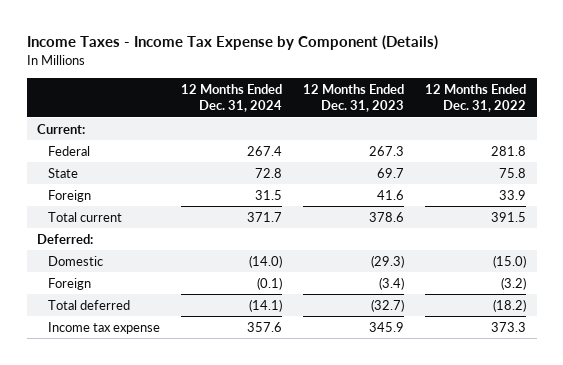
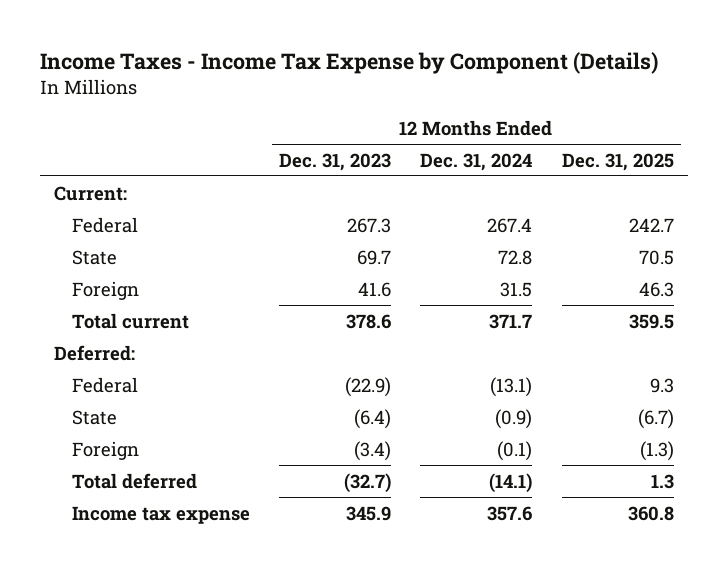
- | 12 Months Ended Dec. 31, 2024 | 12 Months Ended Dec. 31, 2023 | 12 Months Ended Dec. 31, 2022
+ | 12 Months Ended Dec. 31, 2023 | 12 Months Ended Dec. 31, 2024 | 12 Months Ended Dec. 31, 2025
- Domestic | (14.0) | (29.3) | (15.0)
+ Federal | (22.9) | (13.1) | 9.3
+ State | (6.4) | (0.9) | (6.7)

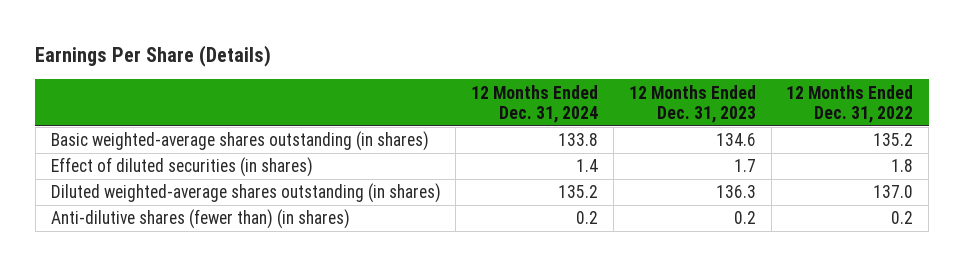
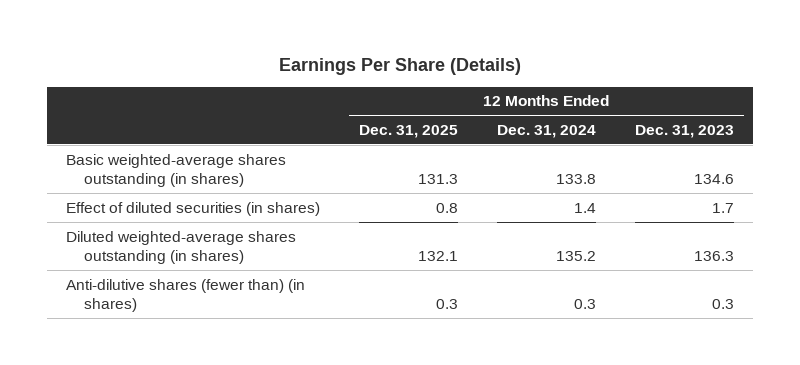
- | 12 Months Ended Dec. 31, 2024 | 12 Months Ended Dec. 31, 2023 | 12 Months Ended Dec. 31, 2022
+ | 12 Months Ended Dec. 31, 2025 | 12 Months Ended Dec. 31, 2024 | 12 Months Ended Dec. 31, 2023
- Anti-dilutive shares (fewer than) (in shares) | 0.2 | 0.2 | 0.2
+ Anti-dilutive shares (fewer than) (in shares) | 0.3 | 0.3 | 0.3

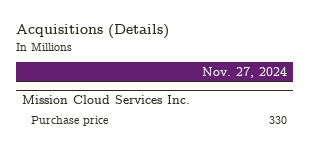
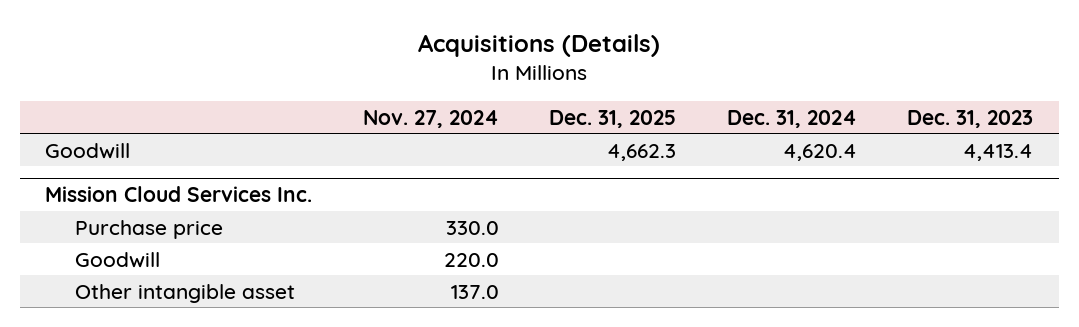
- | Nov. 27, 2024
+ | Nov. 27, 2024 | Dec. 31, 2025 | Dec. 31, 2024 | Dec. 31, 2023
+ Goodwill | | 4,662.3 | 4,620.4 | 4,413.4
@ Mission Cloud Services Inc.
- Purchase price | 330
+ Purchase price | 330.0 | | |
+ Goodwill | 220.0 | | |
+ Other intangible asset | 137.0 | | |

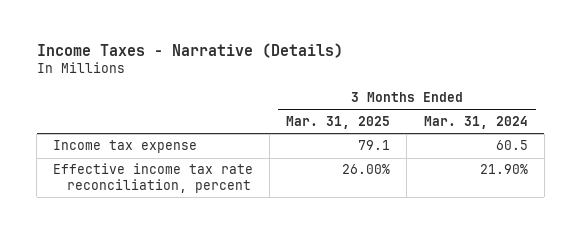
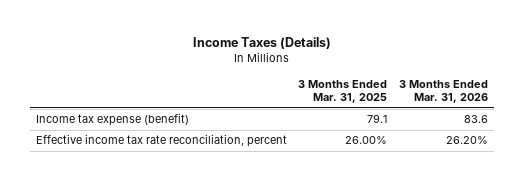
- Income Taxes - Narrative (Details)
+ Income Taxes (Details)
- | 3 Months Ended Mar. 31, 2025 | 3 Months Ended Mar. 31, 2024
+ | 3 Months Ended Mar. 31, 2025 | 3 Months Ended Mar. 31, 2026
- Income tax expense | 79.1 | 60.5
+ Income tax expense (benefit) | 79.1 | 83.6

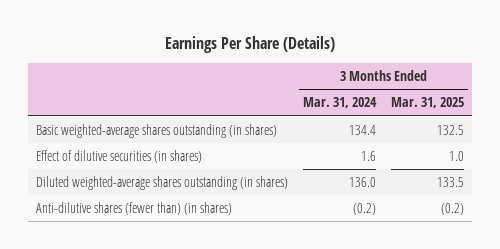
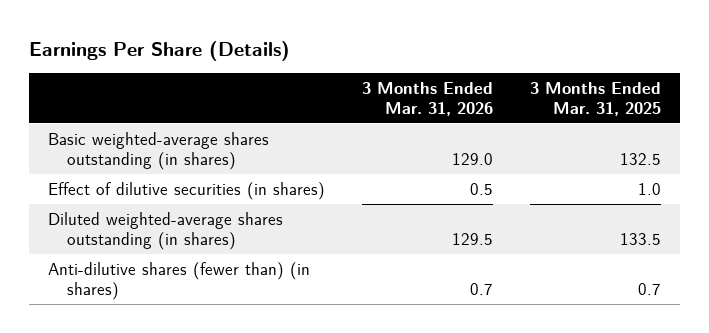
- | 3 Months Ended Mar. 31, 2024 | 3 Months Ended Mar. 31, 2025
+ | 3 Months Ended Mar. 31, 2026 | 3 Months Ended Mar. 31, 2025
- Anti-dilutive shares (fewer than) (in shares) | (0.2) | (0.2)
+ Anti-dilutive shares (fewer than) (in shares) | 0.7 | 0.7

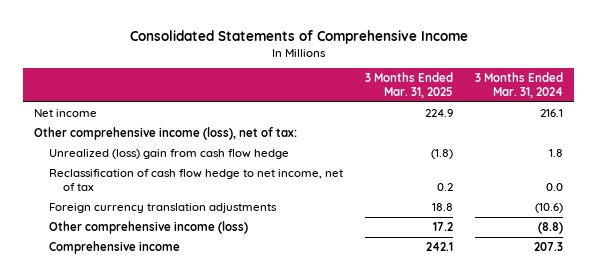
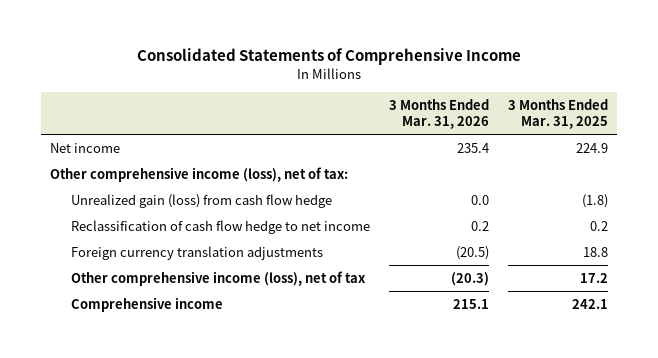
- | 3 Months Ended Mar. 31, 2025 | 3 Months Ended Mar. 31, 2024
+ | 3 Months Ended Mar. 31, 2026 | 3 Months Ended Mar. 31, 2025
- Unrealized (loss) gain from cash flow hedge | (1.8) | 1.8
- Reclassification of cash flow hedge to net income, net of tax | 0.2 | 0.0
+ Unrealized gain (loss) from cash flow hedge | 0.0 | (1.8)
+ Reclassification of cash flow hedge to net income | 0.2 | 0.2
- Other comprehensive income (loss) | 17.2 | (8.8)
+ Other comprehensive income (loss), net of tax | (20.3) | 17.2

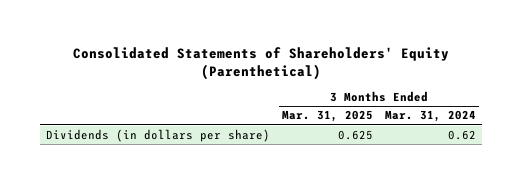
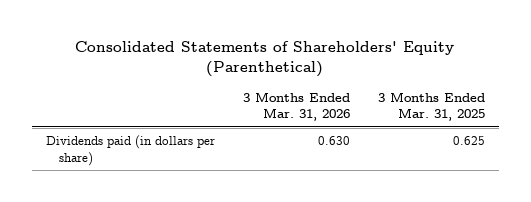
- | 3 Months Ended Mar. 31, 2025 | 3 Months Ended Mar. 31, 2024
+ | 3 Months Ended Mar. 31, 2026 | 3 Months Ended Mar. 31, 2025
- Dividends (in dollars per share) | 0.625 | 0.62
+ Dividends paid (in dollars per share) | 0.630 | 0.625

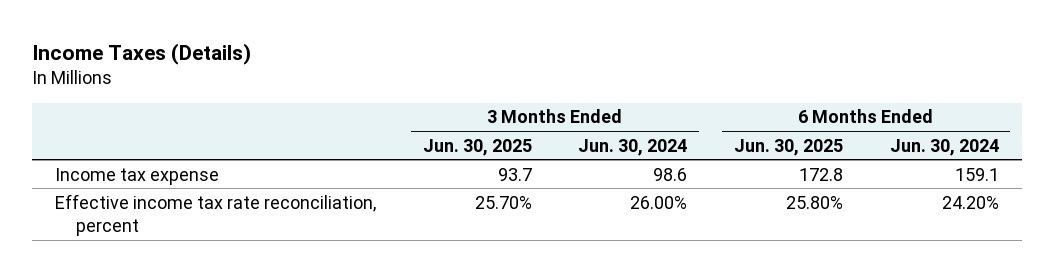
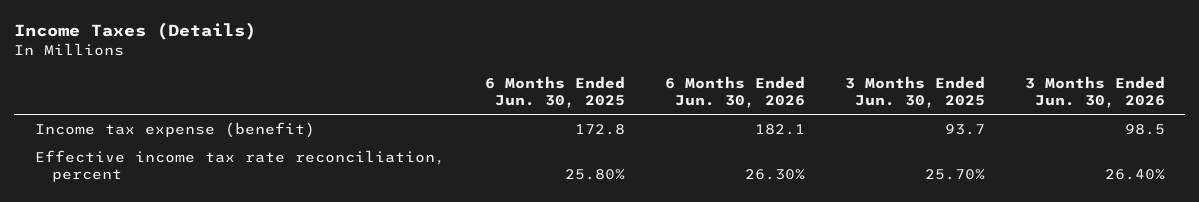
- | 3 Months Ended Jun. 30, 2025 | 3 Months Ended Jun. 30, 2024 | 6 Months Ended Jun. 30, 2025 | 6 Months Ended Jun. 30, 2024
+ | 6 Months Ended Jun. 30, 2025 | 6 Months Ended Jun. 30, 2026 | 3 Months Ended Jun. 30, 2025 | 3 Months Ended Jun. 30, 2026
- Income tax expense | 93.7 | 98.6 | 172.8 | 159.1
+ Income tax expense (benefit) | 172.8 | 182.1 | 93.7 | 98.5

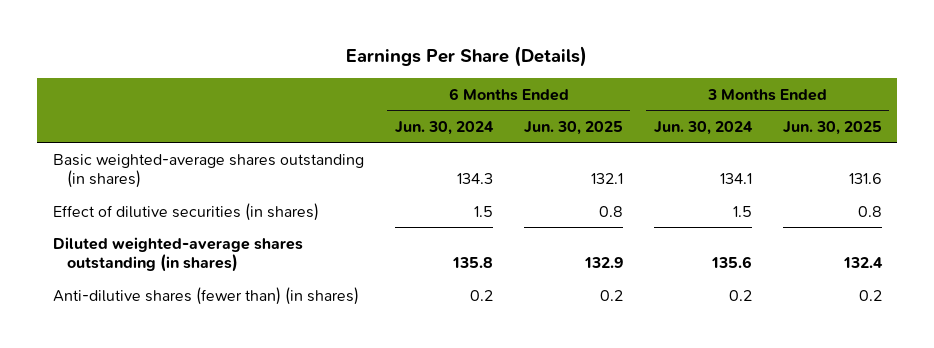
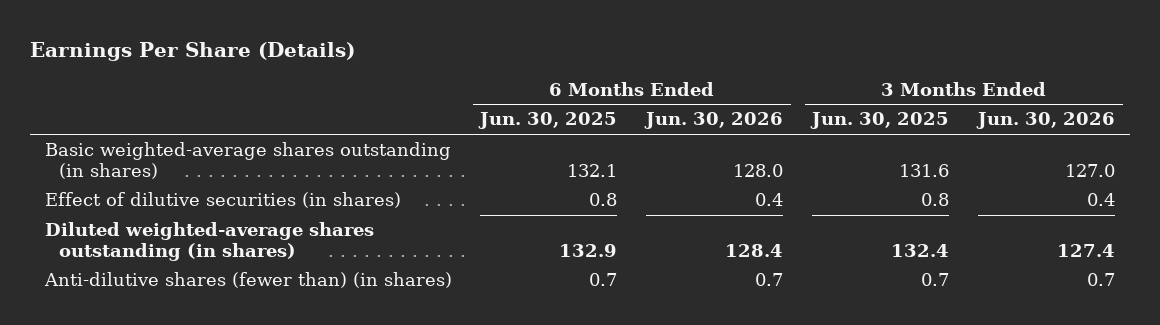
- | 6 Months Ended Jun. 30, 2024 | 6 Months Ended Jun. 30, 2025 | 3 Months Ended Jun. 30, 2024 | 3 Months Ended Jun. 30, 2025
+ | 6 Months Ended Jun. 30, 2025 | 6 Months Ended Jun. 30, 2026 | 3 Months Ended Jun. 30, 2025 | 3 Months Ended Jun. 30, 2026
- Anti-dilutive shares (fewer than) (in shares) | 0.2 | 0.2 | 0.2 | 0.2
+ Anti-dilutive shares (fewer than) (in shares) | 0.7 | 0.7 | 0.7 | 0.7

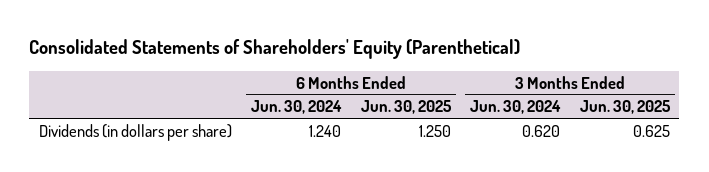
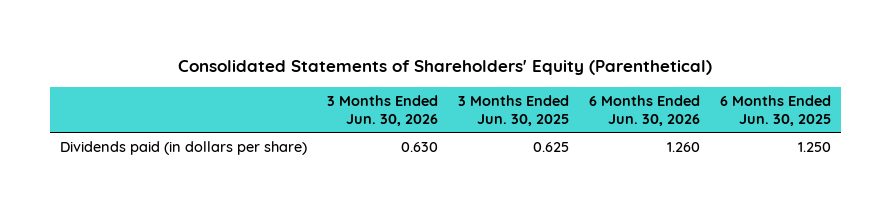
- | 6 Months Ended Jun. 30, 2024 | 6 Months Ended Jun. 30, 2025 | 3 Months Ended Jun. 30, 2024 | 3 Months Ended Jun. 30, 2025
+ | 3 Months Ended Jun. 30, 2026 | 3 Months Ended Jun. 30, 2025 | 6 Months Ended Jun. 30, 2026 | 6 Months Ended Jun. 30, 2025
- Dividends (in dollars per share) | 1.240 | 1.250 | 0.620 | 0.625
+ Dividends paid (in dollars per share) | 0.630 | 0.625 | 1.260 | 1.250

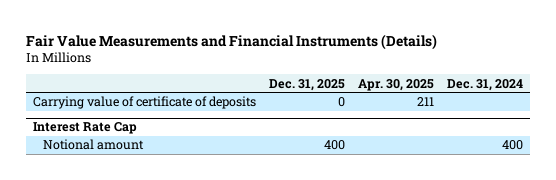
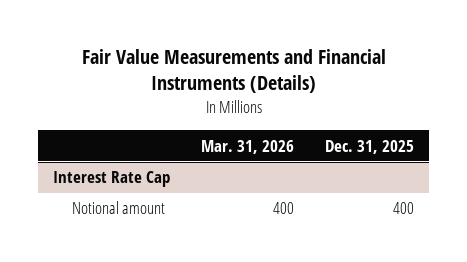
- | Dec. 31, 2025 | Apr. 30, 2025 | Dec. 31, 2024
+ | Mar. 31, 2026 | Dec. 31, 2025
- Carrying value of certificate of deposits | 0 | 211 |

